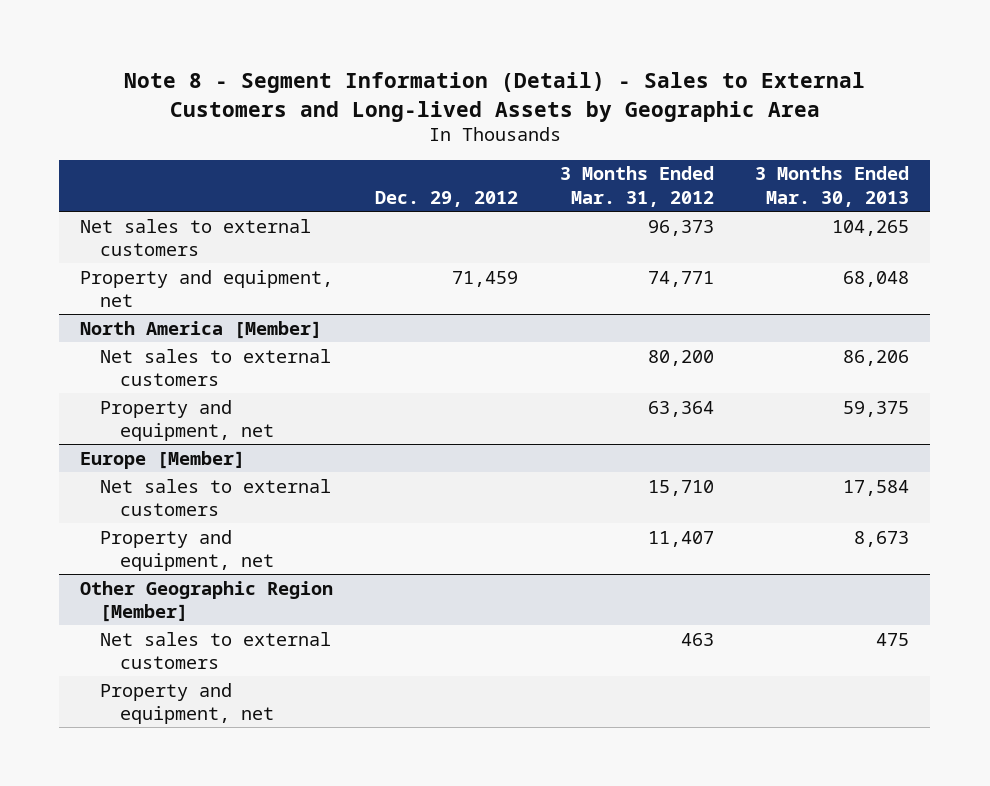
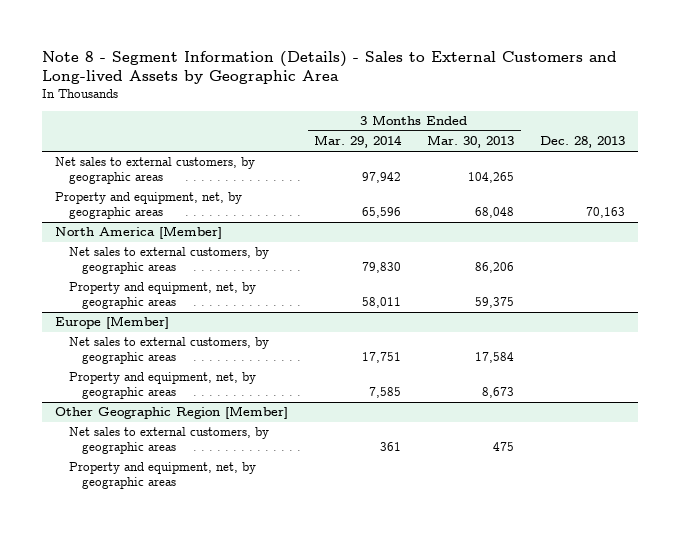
- Note 8 - Segment Information (Detail) - Sales to External Customers and Long-lived Assets by Geographic Area
+ Note 8 - Segment Information (Details) - Sales to External Customers and Long-lived Assets by Geographic Area
- | Dec. 29, 2012 | 3 Months Ended Mar. 31, 2012 | 3 Months Ended Mar. 30, 2013
+ | 3 Months Ended Mar. 29, 2014 | 3 Months Ended Mar. 30, 2013 | Dec. 28, 2013
- Net sales to external customers | | 96,373 | 104,265
- Property and equipment, net | 71,459 | 74,771 | 68,048
+ Net sales to external customers, by geographic areas | 97,942 | 104,265 |
+ Property and equipment, net, by geographic areas | 65,596 | 68,048 | 70,163
@ North America [Member]
- Net sales to external customers | | 80,200 | 86,206
- Property and equipment, net | | 63,364 | 59,375
+ Net sales to external customers, by geographic areas | 79,830 | 86,206 |
+ Property and equipment, net, by geographic areas | 58,011 | 59,375 |
@ Europe [Member]
- Net sales to external customers | | 15,710 | 17,584
- Property and equipment, net | | 11,407 | 8,673
+ Net sales to external customers, by geographic areas | 17,751 | 17,584 |
+ Property and equipment, net, by geographic areas | 7,585 | 8,673 |
@ Other Geographic Region [Member]
- Net sales to external customers | | 463 | 475
- Property and equipment, net
+ Net sales to external customers, by geographic areas | 361 | 475 |
+ Property and equipment, net, by geographic areas

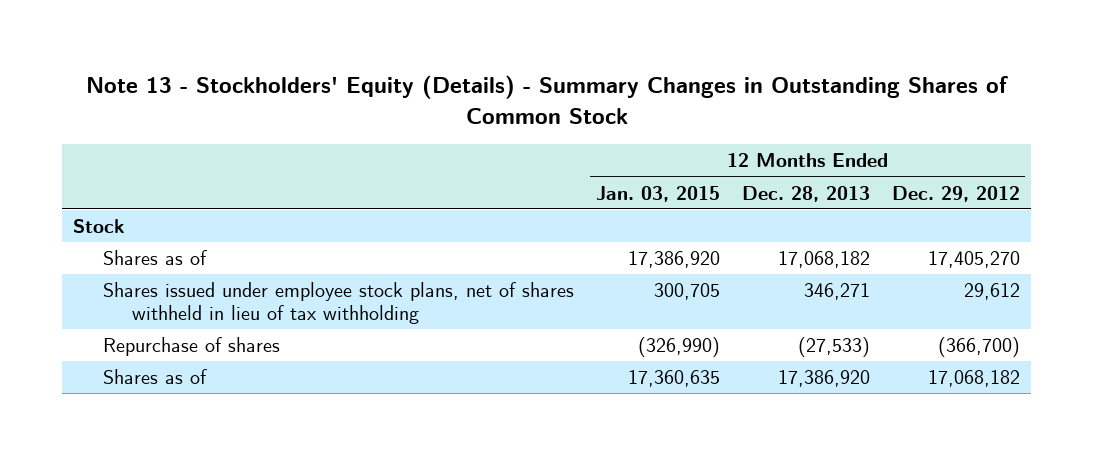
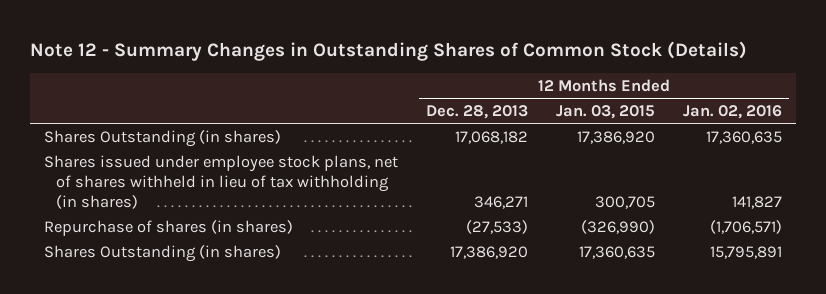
- Note 13 - Stockholders' Equity (Details) - Summary Changes in Outstanding Shares of Common Stock
+ Note 12 - Summary Changes in Outstanding Shares of Common Stock (Details)
- | 12 Months Ended Jan. 03, 2015 | 12 Months Ended Dec. 28, 2013 | 12 Months Ended Dec. 29, 2012
+ | 12 Months Ended Dec. 28, 2013 | 12 Months Ended Jan. 03, 2015 | 12 Months Ended Jan. 02, 2016
- Stock
- Shares as of | 17,386,920 | 17,068,182 | 17,405,270
- Shares issued under employee stock plans, net of shares withheld in lieu of tax withholding | 300,705 | 346,271 | 29,612
- Repurchase of shares | (326,990) | (27,533) | (366,700)
- Shares as of | 17,360,635 | 17,386,920 | 17,068,182
+ Shares Outstanding (in shares) | 17,068,182 | 17,386,920 | 17,360,635
+ Shares issued under employee stock plans, net of shares withheld in lieu of tax withholding (in shares) | 346,271 | 300,705 | 141,827
+ Repurchase of shares (in shares) | (27,533) | (326,990) | (1,706,571)
+ Shares Outstanding (in shares) | 17,386,920 | 17,360,635 | 15,795,891

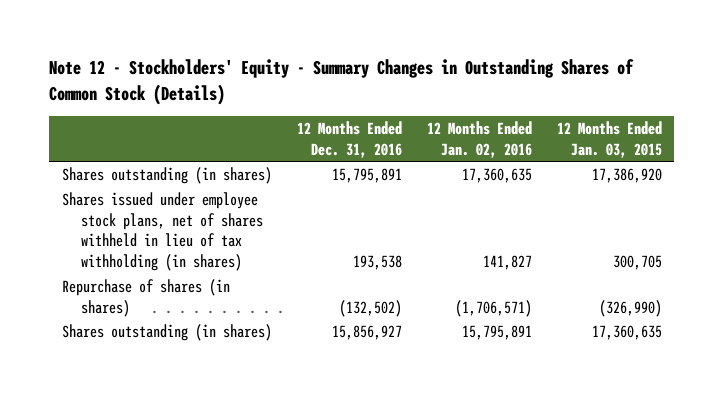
- Note 12 - Summary Changes in Outstanding Shares of Common Stock (Details)
+ Note 12 - Stockholders' Equity - Summary Changes in Outstanding Shares of Common Stock (Details)
- | 12 Months Ended Dec. 28, 2013 | 12 Months Ended Jan. 03, 2015 | 12 Months Ended Jan. 02, 2016
+ | 12 Months Ended Dec. 31, 2016 | 12 Months Ended Jan. 02, 2016 | 12 Months Ended Jan. 03, 2015
- Shares Outstanding (in shares) | 17,068,182 | 17,386,920 | 17,360,635
+ Shares outstanding (in shares) | 15,795,891 | 17,360,635 | 17,386,920
- Shares Outstanding (in shares) | 17,386,920 | 17,360,635 | 15,795,891
+ Shares outstanding (in shares) | 15,856,927 | 15,795,891 | 17,360,635

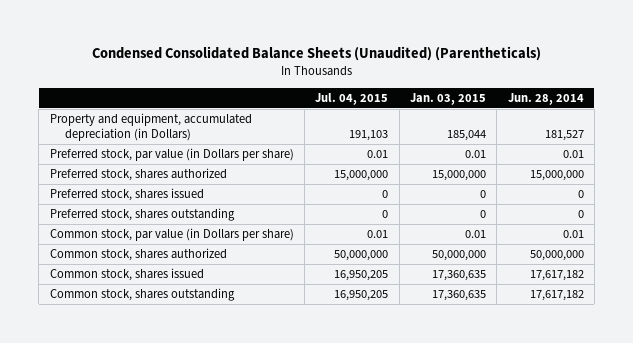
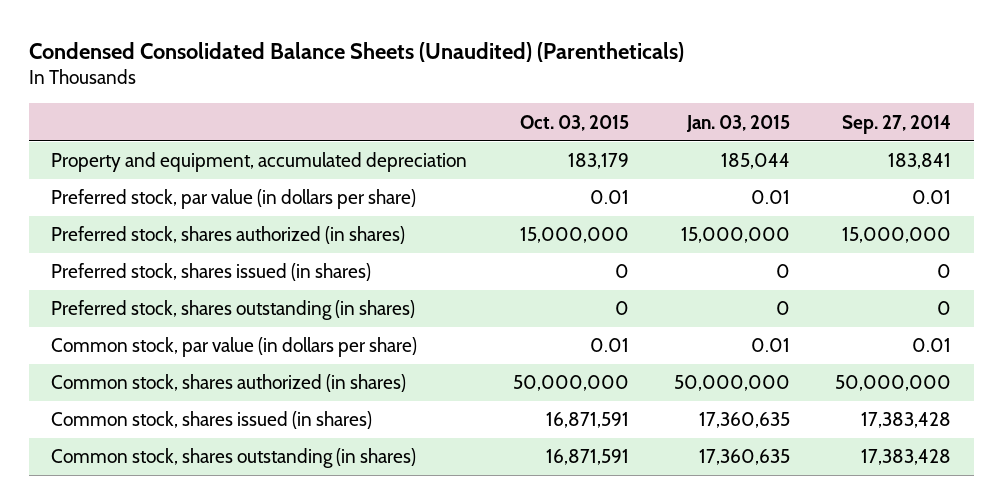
- | Jul. 04, 2015 | Jan. 03, 2015 | Jun. 28, 2014
+ | Oct. 03, 2015 | Jan. 03, 2015 | Sep. 27, 2014
- Property and equipment, accumulated depreciation (in Dollars) | 191,103 | 185,044 | 181,527
- Preferred stock, par value (in Dollars per share) | 0.01 | 0.01 | 0.01
- Preferred stock, shares authorized | 15,000,000 | 15,000,000 | 15,000,000
- Preferred stock, shares issued | 0 | 0 | 0
- Preferred stock, shares outstanding | 0 | 0 | 0
- Common stock, par value (in Dollars per share) | 0.01 | 0.01 | 0.01
- Common stock, shares authorized | 50,000,000 | 50,000,000 | 50,000,000
- Common stock, shares issued | 16,950,205 | 17,360,635 | 17,617,182
- Common stock, shares outstanding | 16,950,205 | 17,360,635 | 17,617,182
+ Property and equipment, accumulated depreciation | 183,179 | 185,044 | 183,841
+ Preferred stock, par value (in dollars per share) | 0.01 | 0.01 | 0.01
+ Preferred stock, shares authorized (in shares) | 15,000,000 | 15,000,000 | 15,000,000
+ Preferred stock, shares issued (in shares) | 0 | 0 | 0
+ Preferred stock, shares outstanding (in shares) | 0 | 0 | 0
+ Common stock, par value (in dollars per share) | 0.01 | 0.01 | 0.01
+ Common stock, shares authorized (in shares) | 50,000,000 | 50,000,000 | 50,000,000
+ Common stock, shares issued (in shares) | 16,871,591 | 17,360,635 | 17,383,428
+ Common stock, shares outstanding (in shares) | 16,871,591 | 17,360,635 | 17,383,428

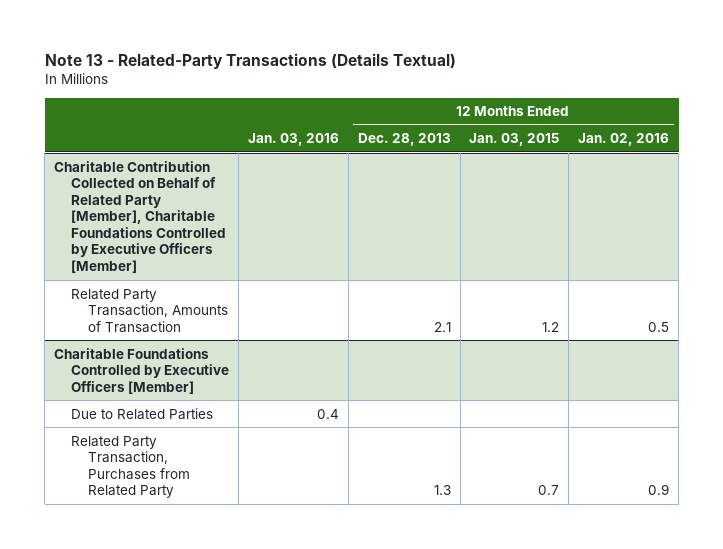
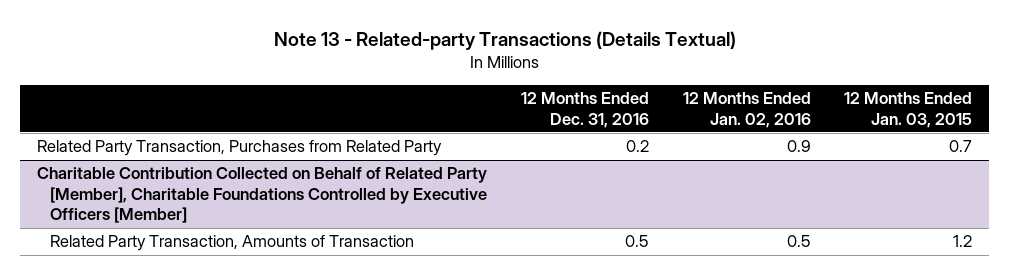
- Note 13 - Related-Party Transactions (Details Textual)
+ Note 13 - Related-party Transactions (Details Textual)
- | Jan. 03, 2016 | 12 Months Ended Dec. 28, 2013 | 12 Months Ended Jan. 03, 2015 | 12 Months Ended Jan. 02, 2016
+ | 12 Months Ended Dec. 31, 2016 | 12 Months Ended Jan. 02, 2016 | 12 Months Ended Jan. 03, 2015
+ Related Party Transaction, Purchases from Related Party | 0.2 | 0.9 | 0.7
- Charitable Foundations Controlled by Executive Officers [Member]
- Due to Related Parties | 0.4 | | |
- Related Party Transaction, Purchases from Related Party | | 1.3 | 0.7 | 0.9

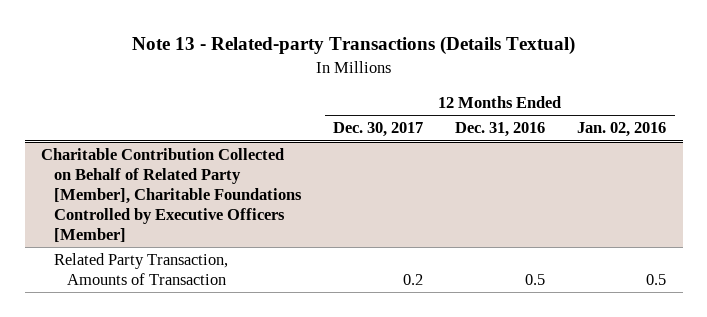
- | 12 Months Ended Dec. 31, 2016 | 12 Months Ended Jan. 02, 2016 | 12 Months Ended Jan. 03, 2015
+ | 12 Months Ended Dec. 30, 2017 | 12 Months Ended Dec. 31, 2016 | 12 Months Ended Jan. 02, 2016
- Related Party Transaction, Purchases from Related Party | 0.2 | 0.9 | 0.7

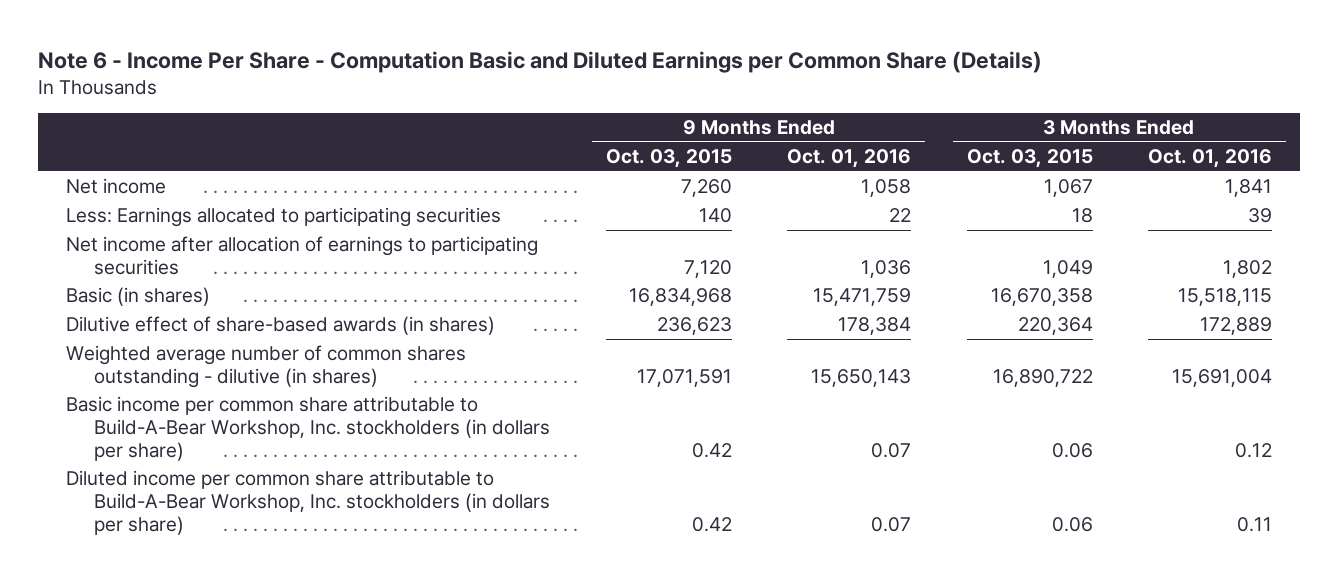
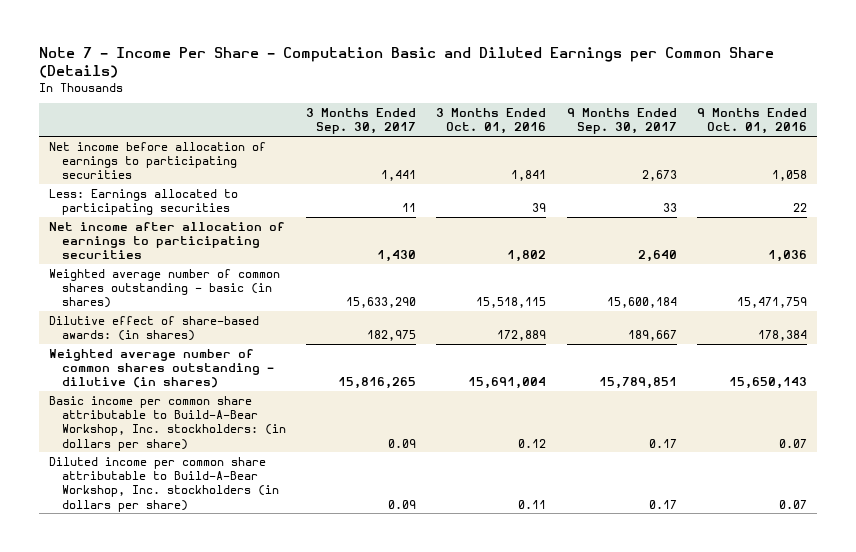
- Note 6 - Income Per Share - Computation Basic and Diluted Earnings per Common Share (Details)
+ Note 7 - Income Per Share - Computation Basic and Diluted Earnings per Common Share (Details)
- | 9 Months Ended Oct. 03, 2015 | 9 Months Ended Oct. 01, 2016 | 3 Months Ended Oct. 03, 2015 | 3 Months Ended Oct. 01, 2016
+ | 3 Months Ended Sep. 30, 2017 | 3 Months Ended Oct. 01, 2016 | 9 Months Ended Sep. 30, 2017 | 9 Months Ended Oct. 01, 2016
- Net income | 7,260 | 1,058 | 1,067 | 1,841
+ Net income before allocation of earnings to participating securities | 1,441 | 1,841 | 2,673 | 1,058
- Basic (in shares) | 16,834,968 | 15,471,759 | 16,670,358 | 15,518,115
- Dilutive effect of share-based awards (in shares) | 236,623 | 178,384 | 220,364 | 172,889
+ Weighted average number of common shares outstanding - basic (in shares) | 15,633,290 | 15,518,115 | 15,600,184 | 15,471,759
+ Dilutive effect of share-based awards: (in shares) | 182,975 | 172,889 | 189,667 | 178,384
- Basic income per common share attributable to Build-A-Bear Workshop, Inc. stockholders (in dollars per share) | 0.42 | 0.07 | 0.06 | 0.12
+ Basic income per common share attributable to Build-A-Bear Workshop, Inc. stockholders: (in dollars per share) | 0.09 | 0.12 | 0.17 | 0.07

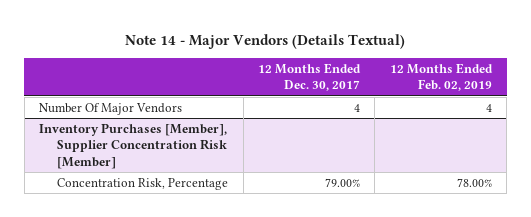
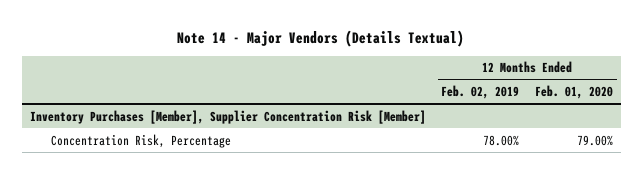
- | 12 Months Ended Dec. 30, 2017 | 12 Months Ended Feb. 02, 2019
+ | 12 Months Ended Feb. 02, 2019 | 12 Months Ended Feb. 01, 2020
- Number Of Major Vendors | 4 | 4

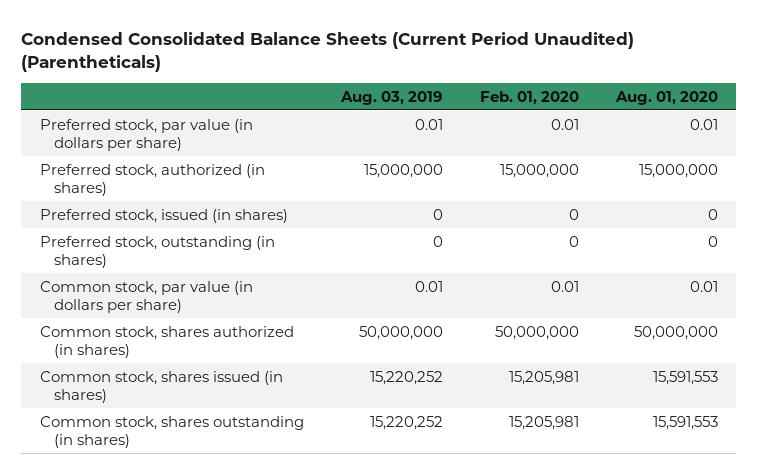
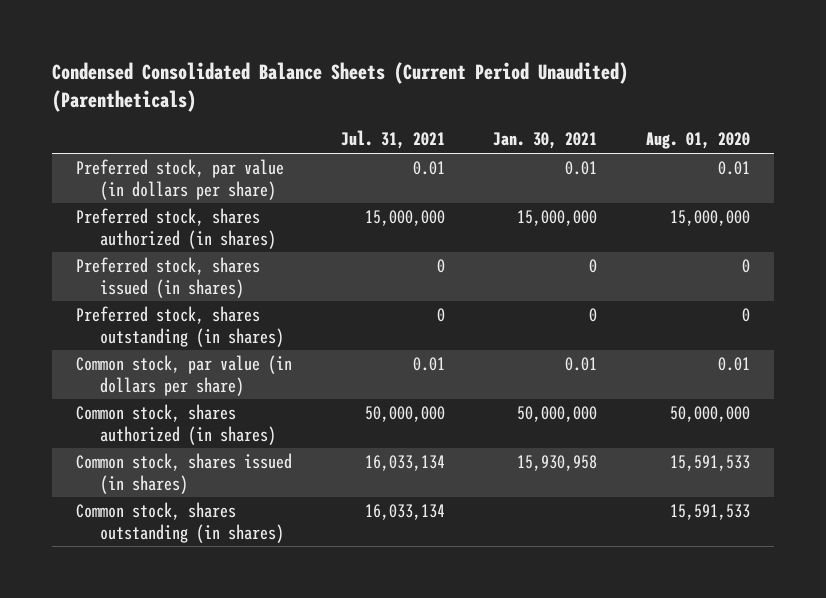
- | Aug. 03, 2019 | Feb. 01, 2020 | Aug. 01, 2020
+ | Jul. 31, 2021 | Jan. 30, 2021 | Aug. 01, 2020
- Preferred stock, authorized (in shares) | 15,000,000 | 15,000,000 | 15,000,000
- Preferred stock, issued (in shares) | 0 | 0 | 0
- Preferred stock, outstanding (in shares) | 0 | 0 | 0
+ Preferred stock, shares authorized (in shares) | 15,000,000 | 15,000,000 | 15,000,000
+ Preferred stock, shares issued (in shares) | 0 | 0 | 0
+ Preferred stock, shares outstanding (in shares) | 0 | 0 | 0
- Common stock, shares issued (in shares) | 15,220,252 | 15,205,981 | 15,591,553
- Common stock, shares outstanding (in shares) | 15,220,252 | 15,205,981 | 15,591,553
+ Common stock, shares issued (in shares) | 16,033,134 | 15,930,958 | 15,591,533
+ Common stock, shares outstanding (in shares) | 16,033,134 | | 15,591,533

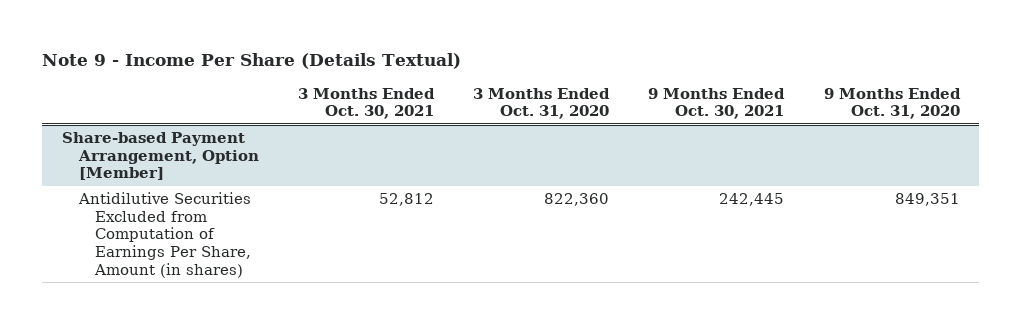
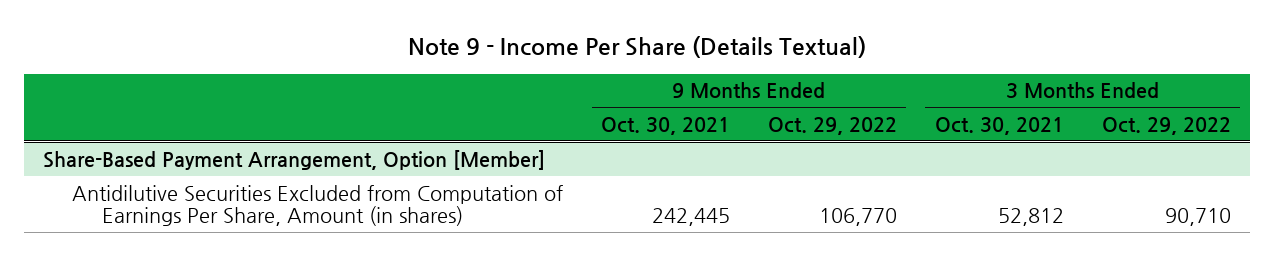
- | 3 Months Ended Oct. 30, 2021 | 3 Months Ended Oct. 31, 2020 | 9 Months Ended Oct. 30, 2021 | 9 Months Ended Oct. 31, 2020
+ | 9 Months Ended Oct. 30, 2021 | 9 Months Ended Oct. 29, 2022 | 3 Months Ended Oct. 30, 2021 | 3 Months Ended Oct. 29, 2022
- Share-based Payment Arrangement, Option [Member]
+ Share-Based Payment Arrangement, Option [Member]

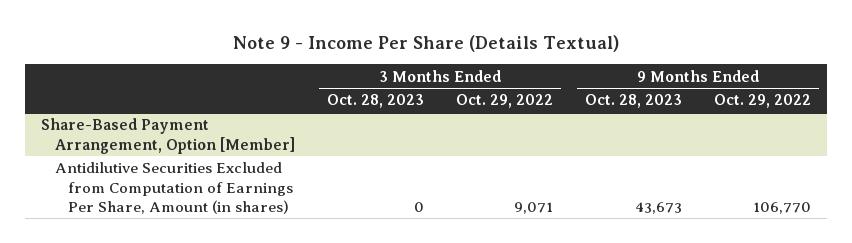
- | 9 Months Ended Oct. 30, 2021 | 9 Months Ended Oct. 29, 2022 | 3 Months Ended Oct. 30, 2021 | 3 Months Ended Oct. 29, 2022
+ | 3 Months Ended Oct. 28, 2023 | 3 Months Ended Oct. 29, 2022 | 9 Months Ended Oct. 28, 2023 | 9 Months Ended Oct. 29, 2022
@ Share-Based Payment Arrangement, Option [Member]
- Antidilutive Securities Excluded from Computation of Earnings Per Share, Amount (in shares) | 242,445 | 106,770 | 52,812 | 90,710
+ Antidilutive Securities Excluded from Computation of Earnings Per Share, Amount (in shares) | 0 | 9,071 | 43,673 | 106,770

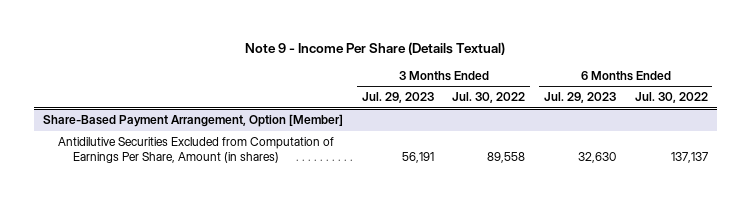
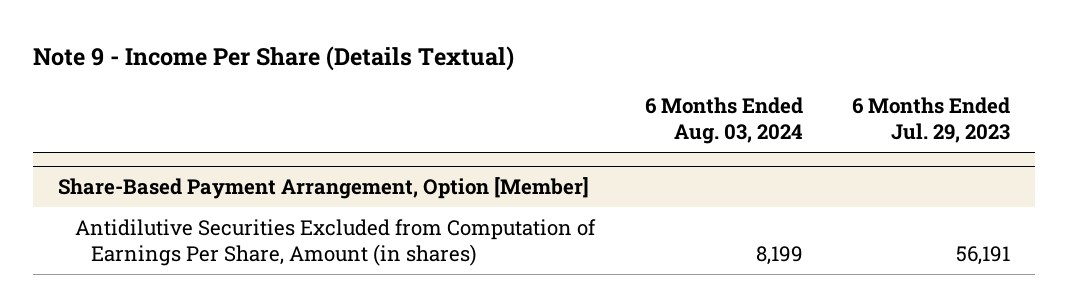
- | 3 Months Ended Jul. 29, 2023 | 3 Months Ended Jul. 30, 2022 | 6 Months Ended Jul. 29, 2023 | 6 Months Ended Jul. 30, 2022
+ | 6 Months Ended Aug. 03, 2024 | 6 Months Ended Jul. 29, 2023
@ Share-Based Payment Arrangement, Option [Member]
- Antidilutive Securities Excluded from Computation of Earnings Per Share, Amount (in shares) | 56,191 | 89,558 | 32,630 | 137,137
+ Antidilutive Securities Excluded from Computation of Earnings Per Share, Amount (in shares) | 8,199 | 56,191

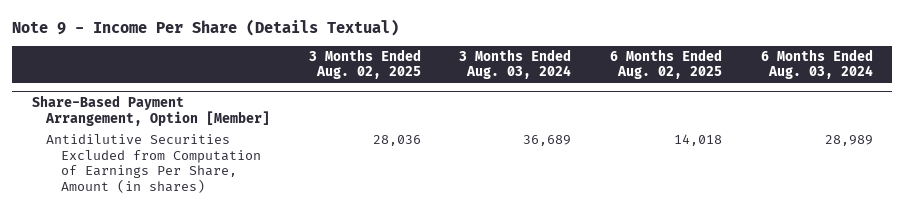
- | 6 Months Ended Aug. 03, 2024 | 6 Months Ended Jul. 29, 2023
+ | 3 Months Ended Aug. 02, 2025 | 3 Months Ended Aug. 03, 2024 | 6 Months Ended Aug. 02, 2025 | 6 Months Ended Aug. 03, 2024
@ Share-Based Payment Arrangement, Option [Member]
- Antidilutive Securities Excluded from Computation of Earnings Per Share, Amount (in shares) | 8,199 | 56,191
+ Antidilutive Securities Excluded from Computation of Earnings Per Share, Amount (in shares) | 28,036 | 36,689 | 14,018 | 28,989

